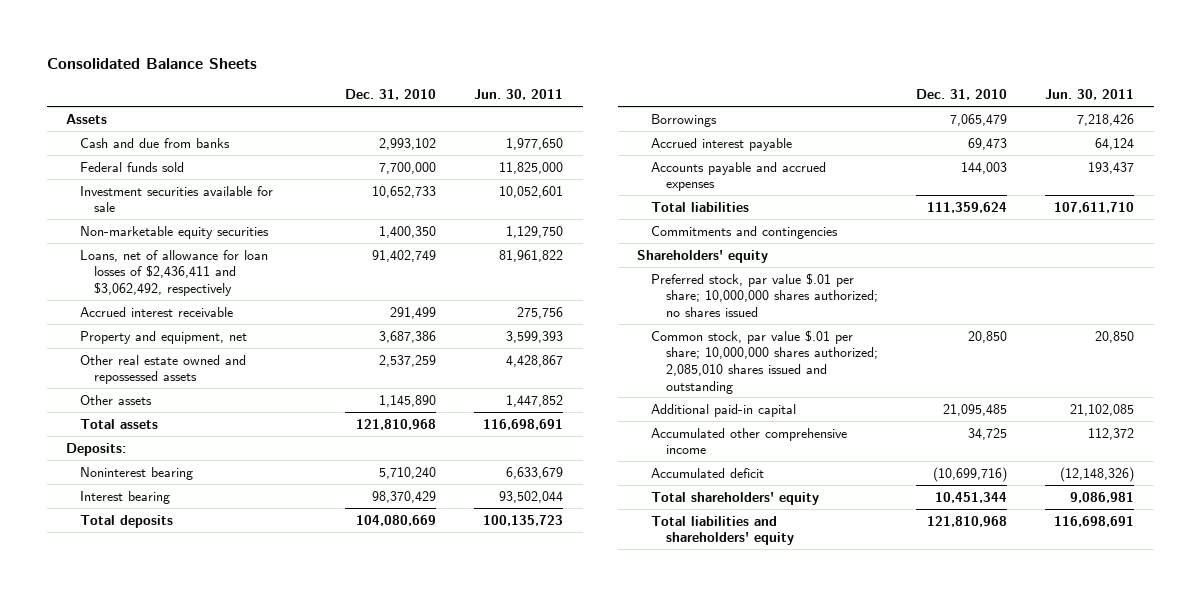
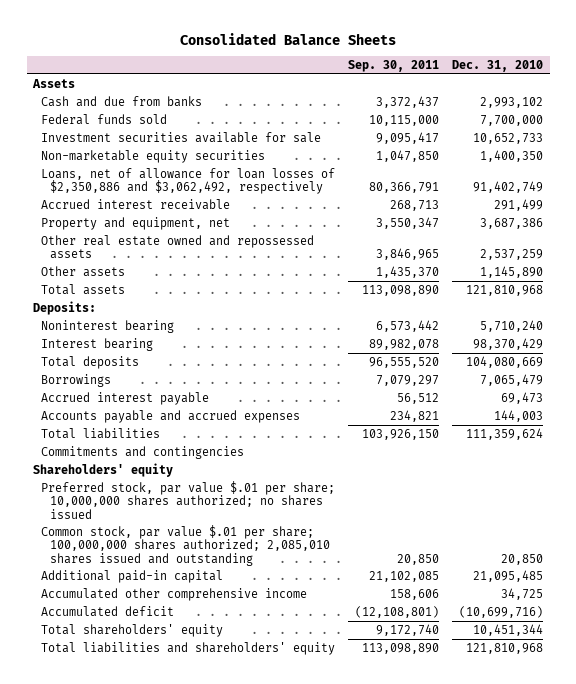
- | Dec. 31, 2010 | Jun. 30, 2011
+ | Sep. 30, 2011 | Dec. 31, 2010
- Loans, net of allowance for loan losses of $2,436,411 and $3,062,492, respectively | 91,402,749 | 81,961,822
+ Loans, net of allowance for loan losses of $2,350,886 and $3,062,492, respectively | 80,366,791 | 91,402,749
- Common stock, par value $.01 per share; 10,000,000 shares authorized; 2,085,010 shares issued and outstanding | 20,850 | 20,850
+ Common stock, par value $.01 per share; 100,000,000 shares authorized; 2,085,010 shares issued and outstanding | 20,850 | 20,850

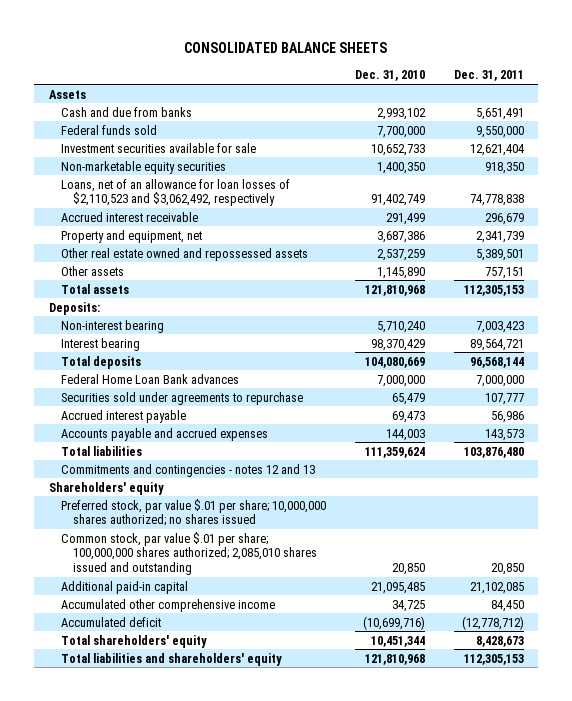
- Consolidated Balance Sheets
+ CONSOLIDATED BALANCE SHEETS
- | Sep. 30, 2011 | Dec. 31, 2010
+ | Dec. 31, 2010 | Dec. 31, 2011
- Loans, net of allowance for loan losses of $2,350,886 and $3,062,492, respectively | 80,366,791 | 91,402,749
+ Loans, net of an allowance for loan losses of $2,110,523 and $3,062,492, respectively | 91,402,749 | 74,778,838
- Noninterest bearing | 6,573,442 | 5,710,240
+ Non-interest bearing | 5,710,240 | 7,003,423
- Borrowings | 7,079,297 | 7,065,479
+ Federal Home Loan Bank advances | 7,000,000 | 7,000,000
+ Securities sold under agreements to repurchase | 65,479 | 107,777
- Commitments and contingencies
+ Commitments and contingencies - notes 12 and 13

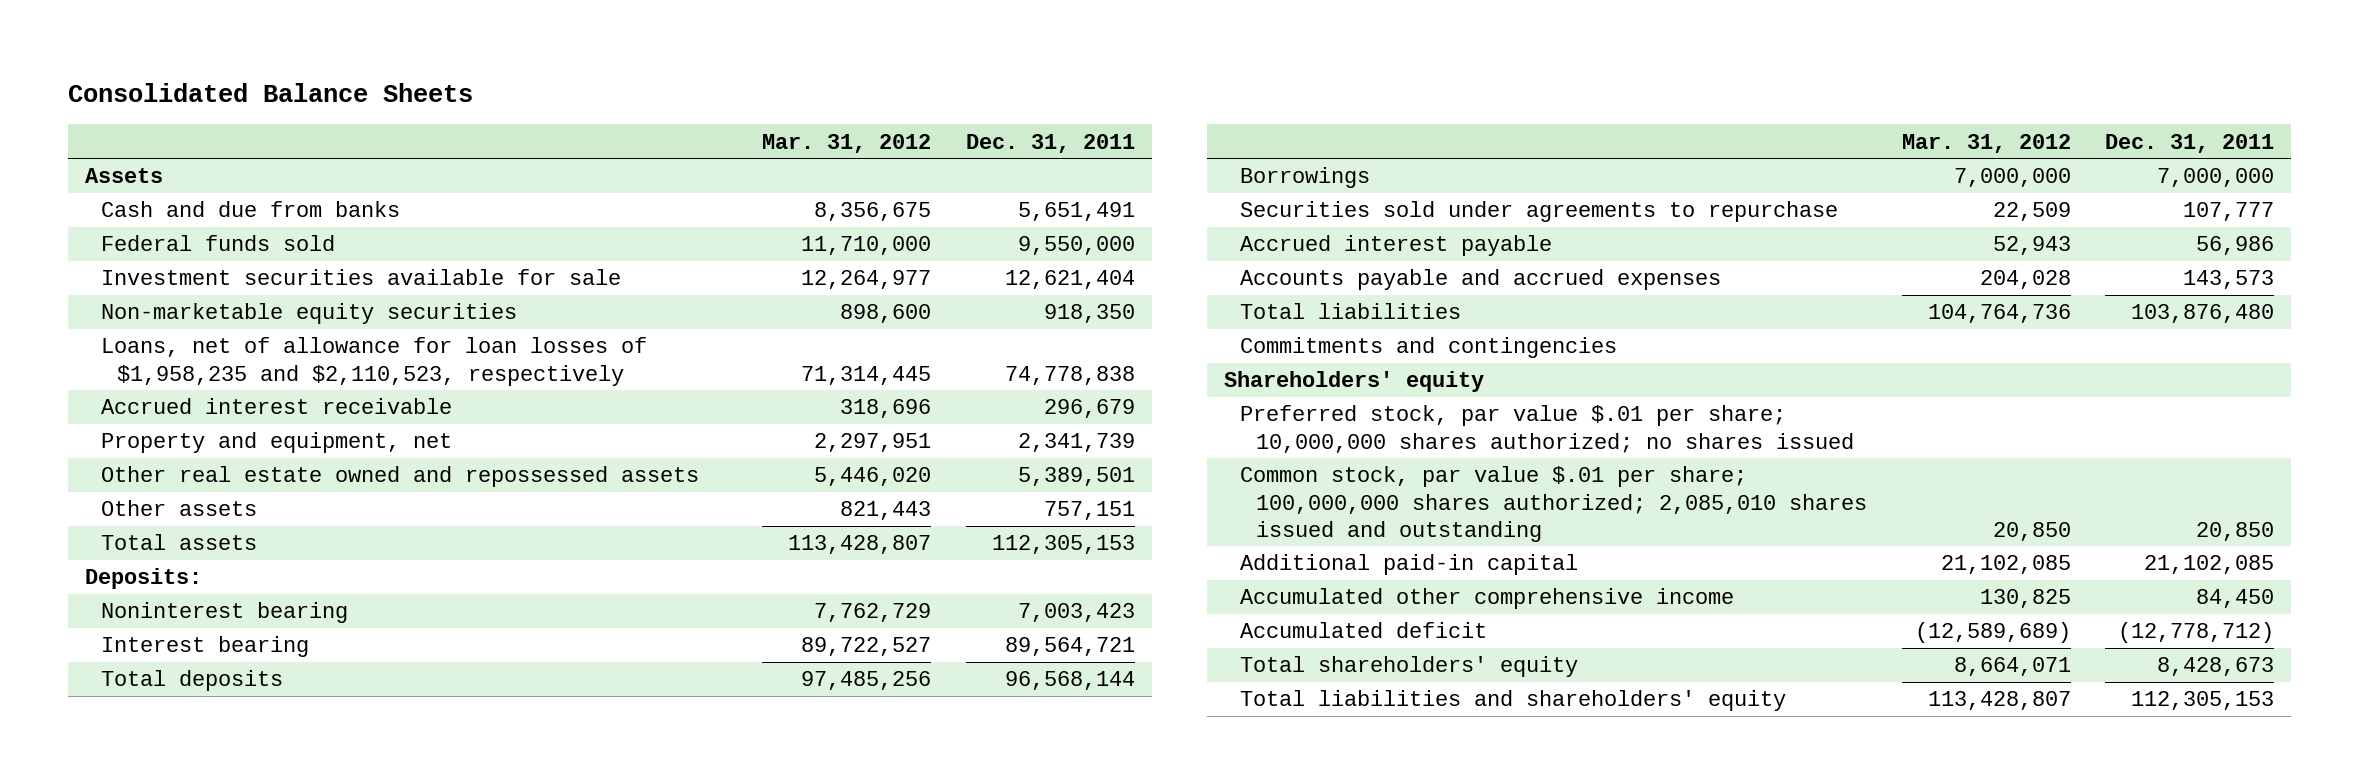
- CONSOLIDATED BALANCE SHEETS
+ Consolidated Balance Sheets
- | Dec. 31, 2010 | Dec. 31, 2011
+ | Mar. 31, 2012 | Dec. 31, 2011
- Loans, net of an allowance for loan losses of $2,110,523 and $3,062,492, respectively | 91,402,749 | 74,778,838
+ Loans, net of allowance for loan losses of $1,958,235 and $2,110,523, respectively | 71,314,445 | 74,778,838
- Non-interest bearing | 5,710,240 | 7,003,423
+ Noninterest bearing | 7,762,729 | 7,003,423
- Federal Home Loan Bank advances | 7,000,000 | 7,000,000
+ Borrowings | 7,000,000 | 7,000,000
- Commitments and contingencies - notes 12 and 13
+ Commitments and contingencies

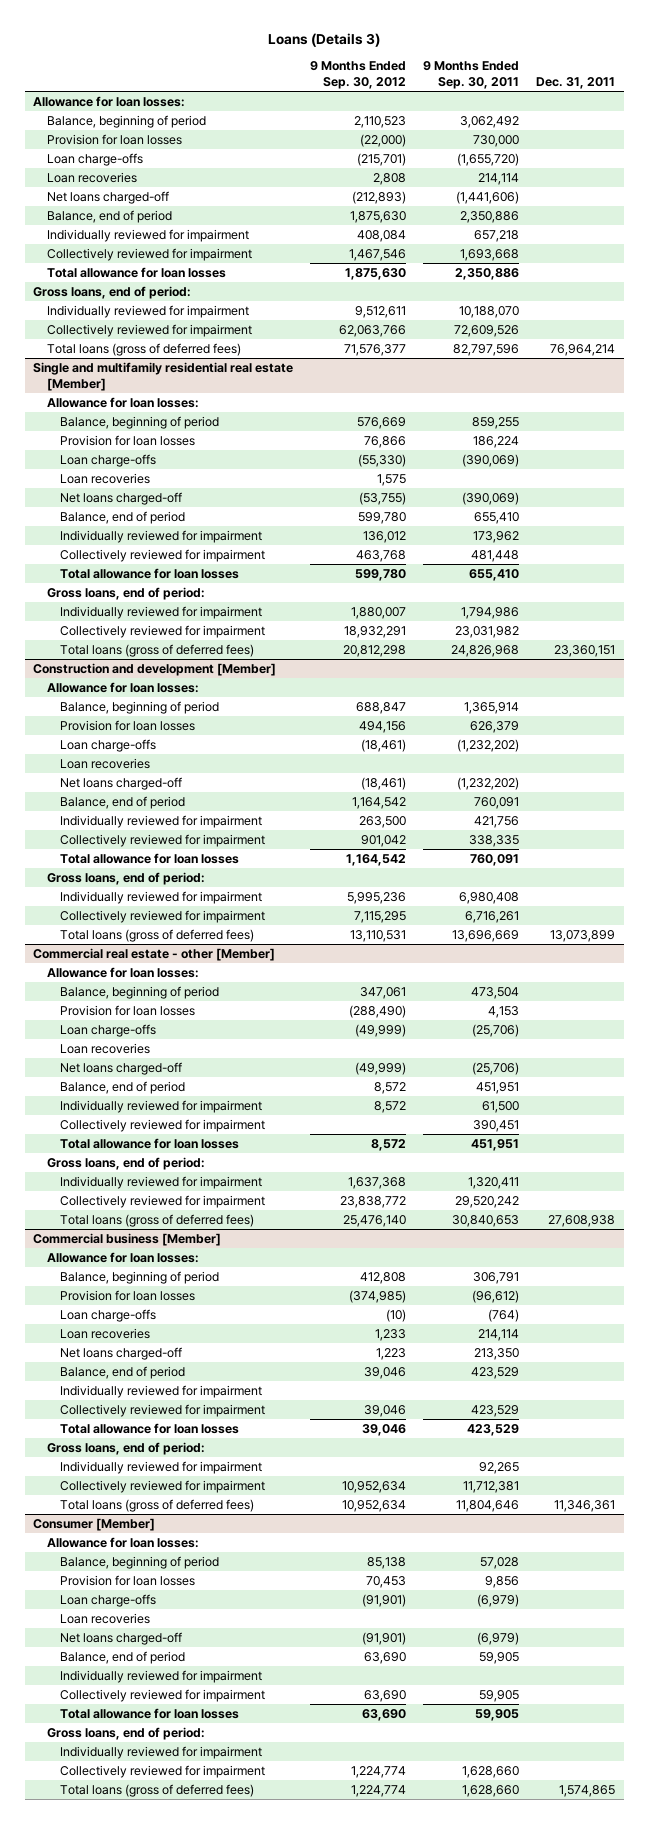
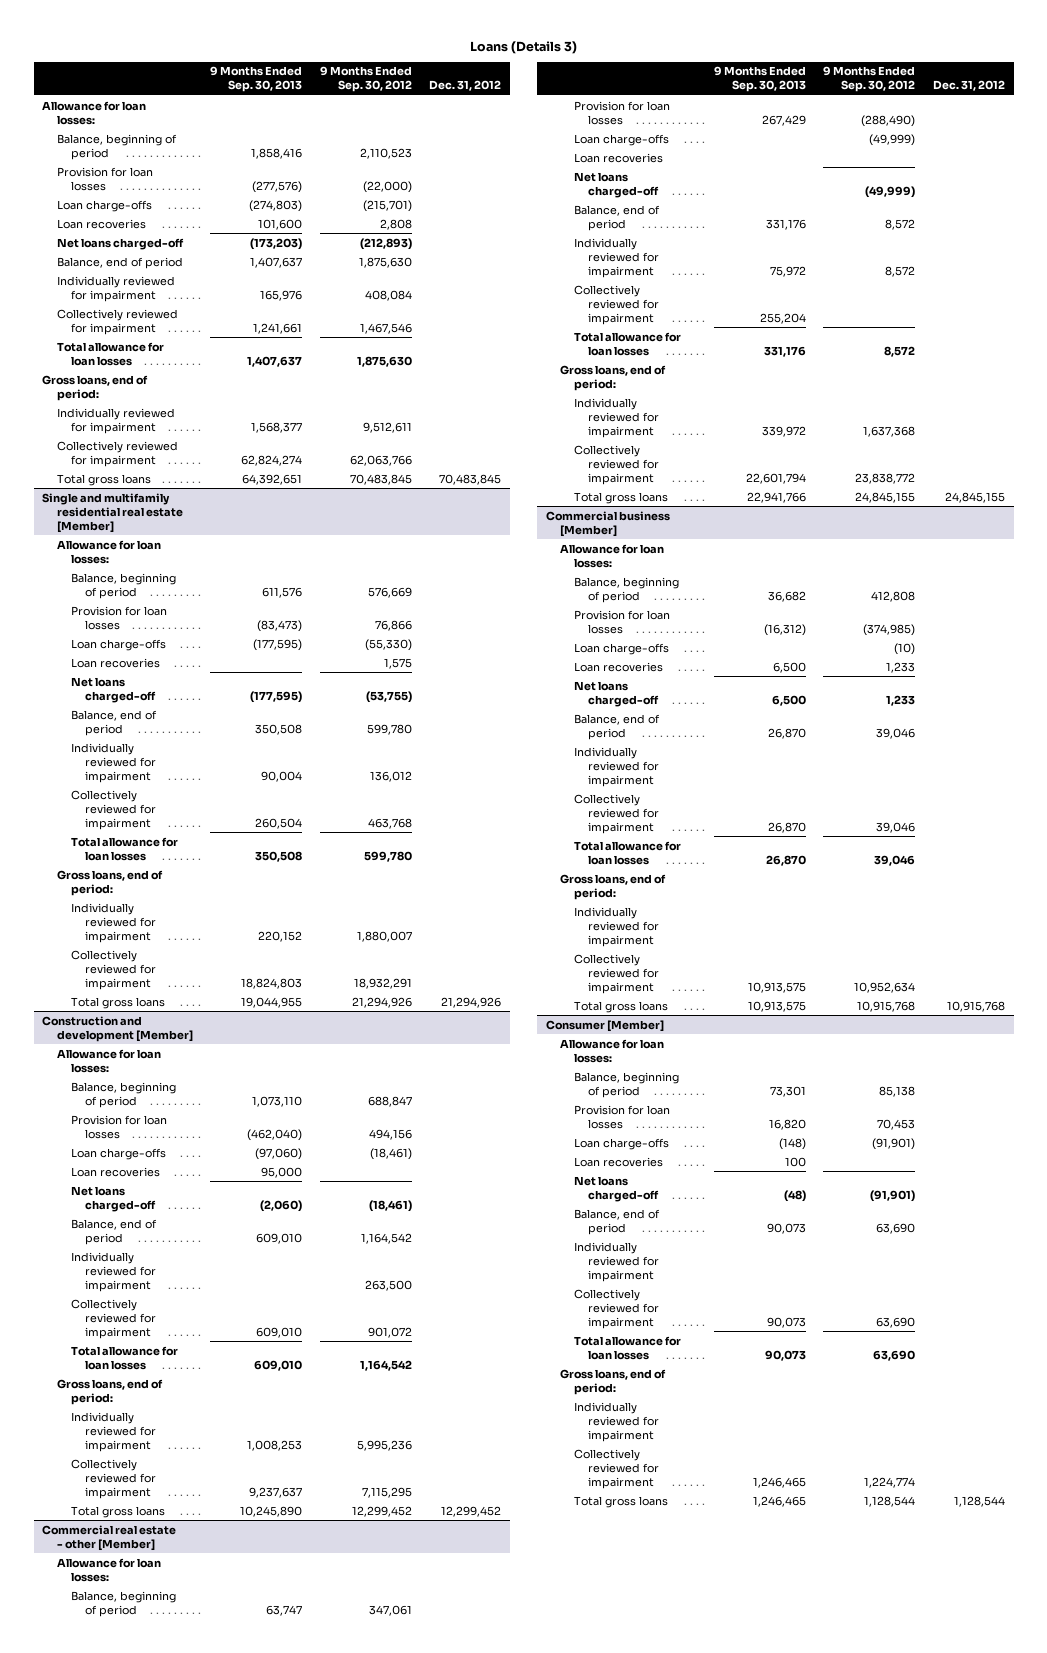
- | 9 Months Ended Sep. 30, 2012 | 9 Months Ended Sep. 30, 2011 | Dec. 31, 2011
+ | 9 Months Ended Sep. 30, 2013 | 9 Months Ended Sep. 30, 2012 | Dec. 31, 2012
- Total loans (gross of deferred fees) | 71,576,377 | 82,797,596 | 76,964,214
+ Total gross loans | 64,392,651 | 70,483,845 | 70,483,845
@ Single and multifamily residential real estate [Member]
- Total loans (gross of deferred fees) | 20,812,298 | 24,826,968 | 23,360,151
+ Total gross loans | 19,044,955 | 21,294,926 | 21,294,926
@ Construction and development [Member]
- Collectively reviewed for impairment | 901,042 | 338,335 |
+ Collectively reviewed for impairment | 609,010 | 901,072 |
- Total loans (gross of deferred fees) | 13,110,531 | 13,696,669 | 13,073,899
+ Total gross loans | 10,245,890 | 12,299,452 | 12,299,452
@ Commercial real estate - other [Member]
- Total loans (gross of deferred fees) | 25,476,140 | 30,840,653 | 27,608,938
+ Total gross loans | 22,941,766 | 24,845,155 | 24,845,155
@ Commercial business [Member]
- Net loans charged-off | 1,223 | 213,350 |
+ Net loans charged-off | 6,500 | 1,233 |
- Total loans (gross of deferred fees) | 10,952,634 | 11,804,646 | 11,346,361
+ Total gross loans | 10,913,575 | 10,915,768 | 10,915,768
@ Consumer [Member]
- Total loans (gross of deferred fees) | 1,224,774 | 1,628,660 | 1,574,865
+ Total gross loans | 1,246,465 | 1,128,544 | 1,128,544

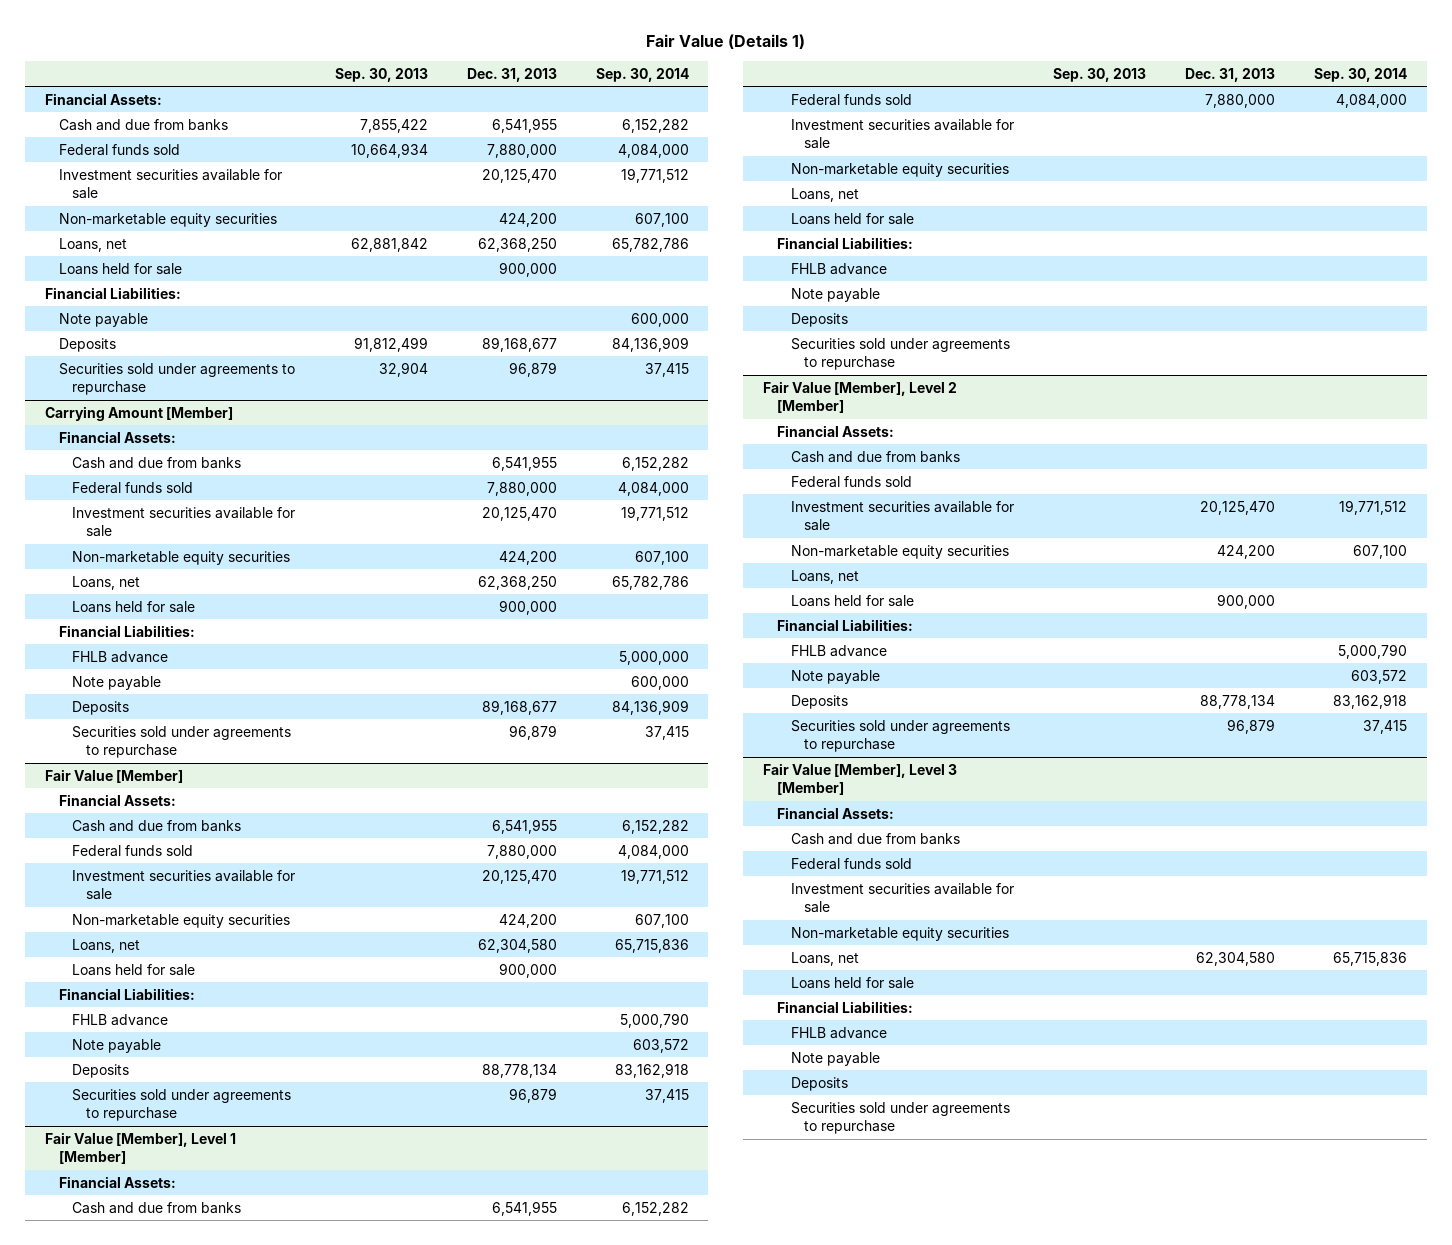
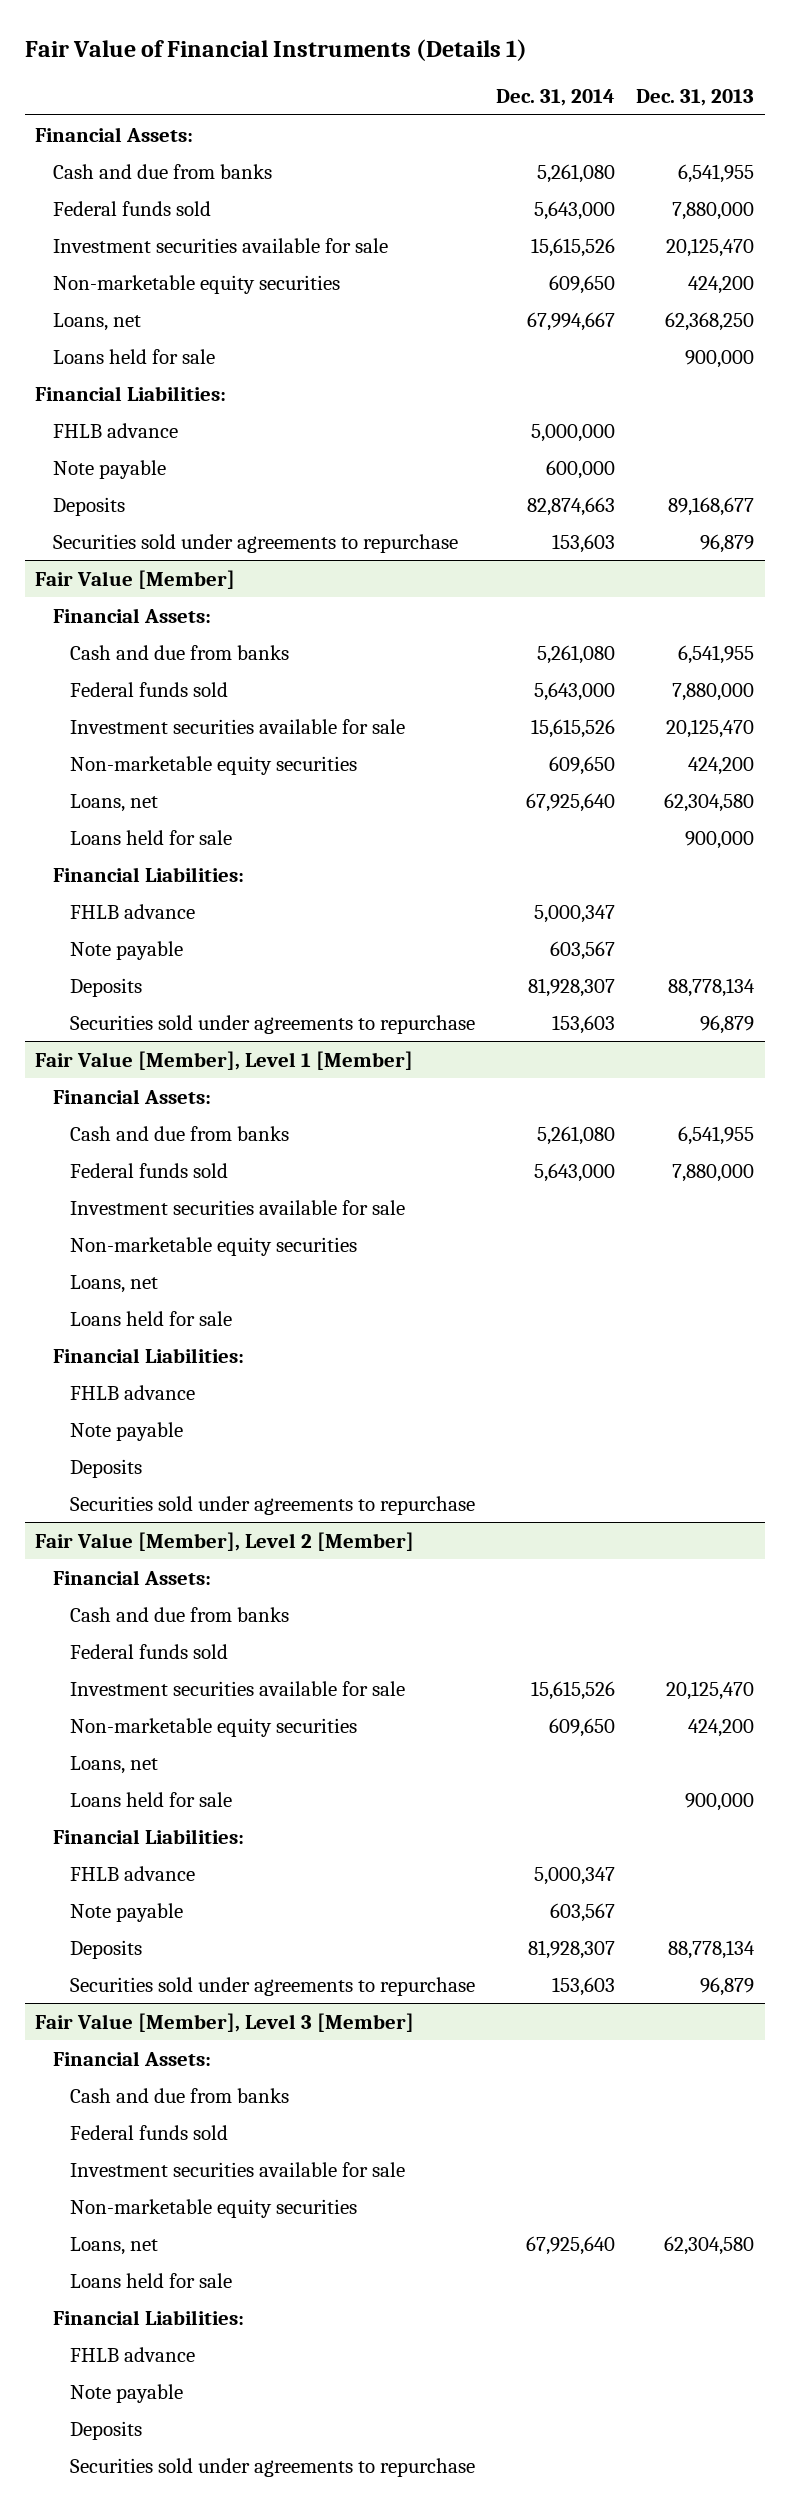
- Fair Value (Details 1)
+ Fair Value of Financial Instruments (Details 1)
- | Sep. 30, 2013 | Dec. 31, 2013 | Sep. 30, 2014
+ | Dec. 31, 2014 | Dec. 31, 2013
- Note payable | | | 600,000
- Deposits | 91,812,499 | 89,168,677 | 84,136,909
- Securities sold under agreements to repurchase | 32,904 | 96,879 | 37,415
- Carrying Amount [Member]
- Financial Assets:
- Cash and due from banks | | 6,541,955 | 6,152,282
- Federal funds sold | | 7,880,000 | 4,084,000
- Investment securities available for sale | | 20,125,470 | 19,771,512
- Non-marketable equity securities | | 424,200 | 607,100
- Loans, net | | 62,368,250 | 65,782,786
- Loans held for sale | | 900,000 |
- Financial Liabilities:

